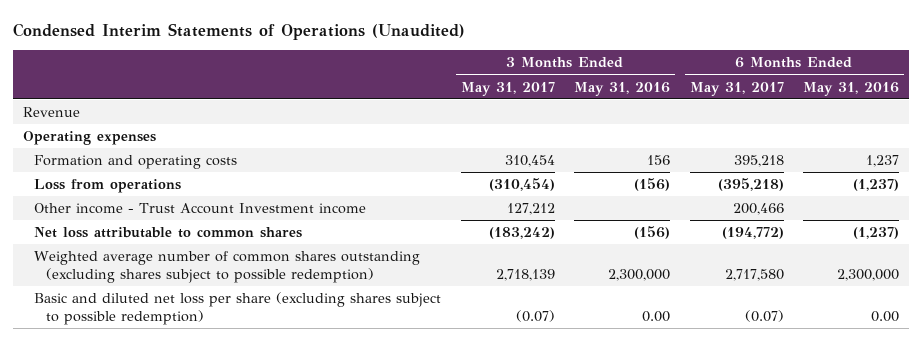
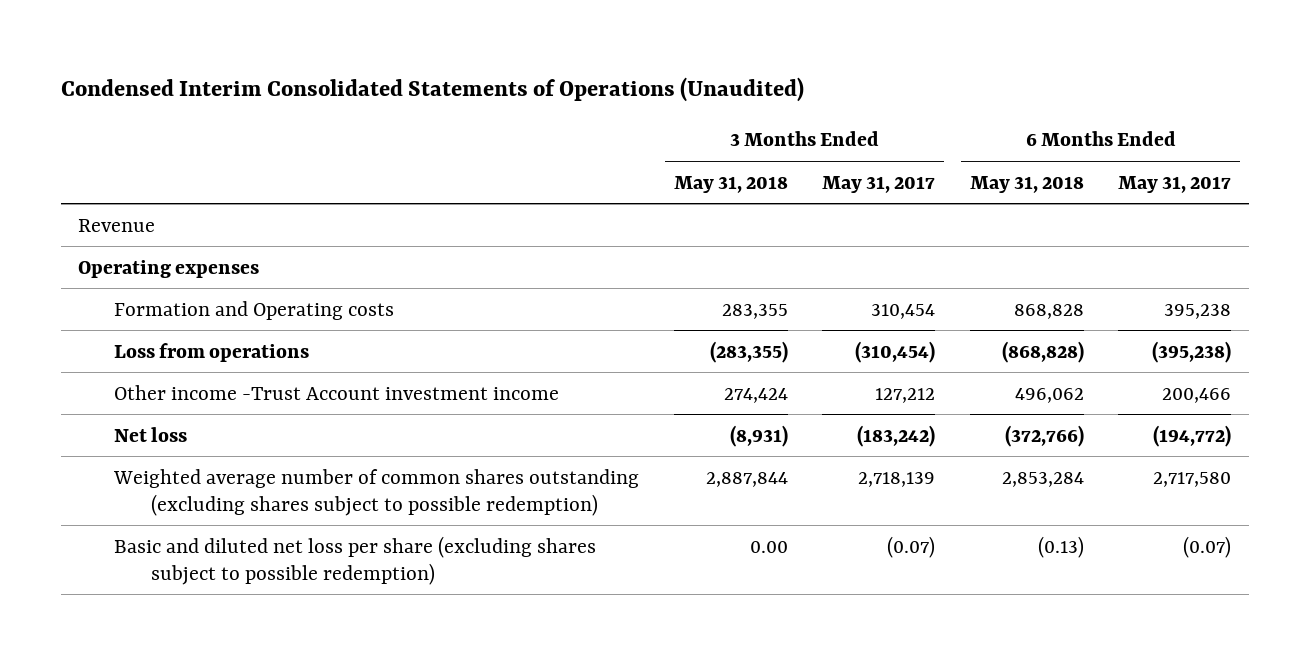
- Condensed Interim Statements of Operations (Unaudited)
+ Condensed Interim Consolidated Statements of Operations (Unaudited)
- | 3 Months Ended May 31, 2017 | 3 Months Ended May 31, 2016 | 6 Months Ended May 31, 2017 | 6 Months Ended May 31, 2016
+ | 3 Months Ended May 31, 2018 | 3 Months Ended May 31, 2017 | 6 Months Ended May 31, 2018 | 6 Months Ended May 31, 2017
- Formation and operating costs | 310,454 | 156 | 395,218 | 1,237
- Loss from operations | (310,454) | (156) | (395,218) | (1,237)
- Other income - Trust Account Investment income | 127,212 | | 200,466 |
- Net loss attributable to common shares | (183,242) | (156) | (194,772) | (1,237)
+ Formation and Operating costs | 283,355 | 310,454 | 868,828 | 395,238
+ Loss from operations | (283,355) | (310,454) | (868,828) | (395,238)
+ Other income -Trust Account investment income | 274,424 | 127,212 | 496,062 | 200,466
+ Net loss | (8,931) | (183,242) | (372,766) | (194,772)

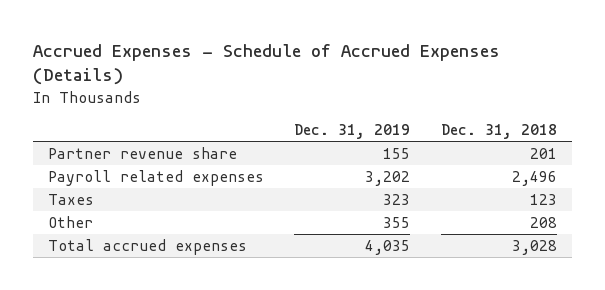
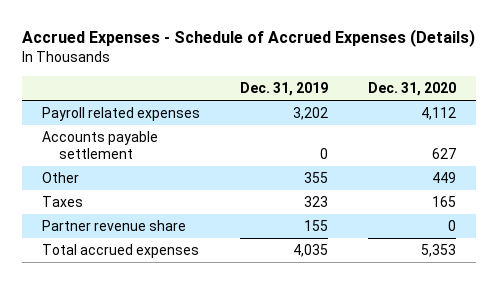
- | Dec. 31, 2019 | Dec. 31, 2018
+ | Dec. 31, 2019 | Dec. 31, 2020
+ Accounts payable settlement | 0 | 627
moved down: Taxes | 323 | 165
moved down: Partner revenue share | 155 | 0

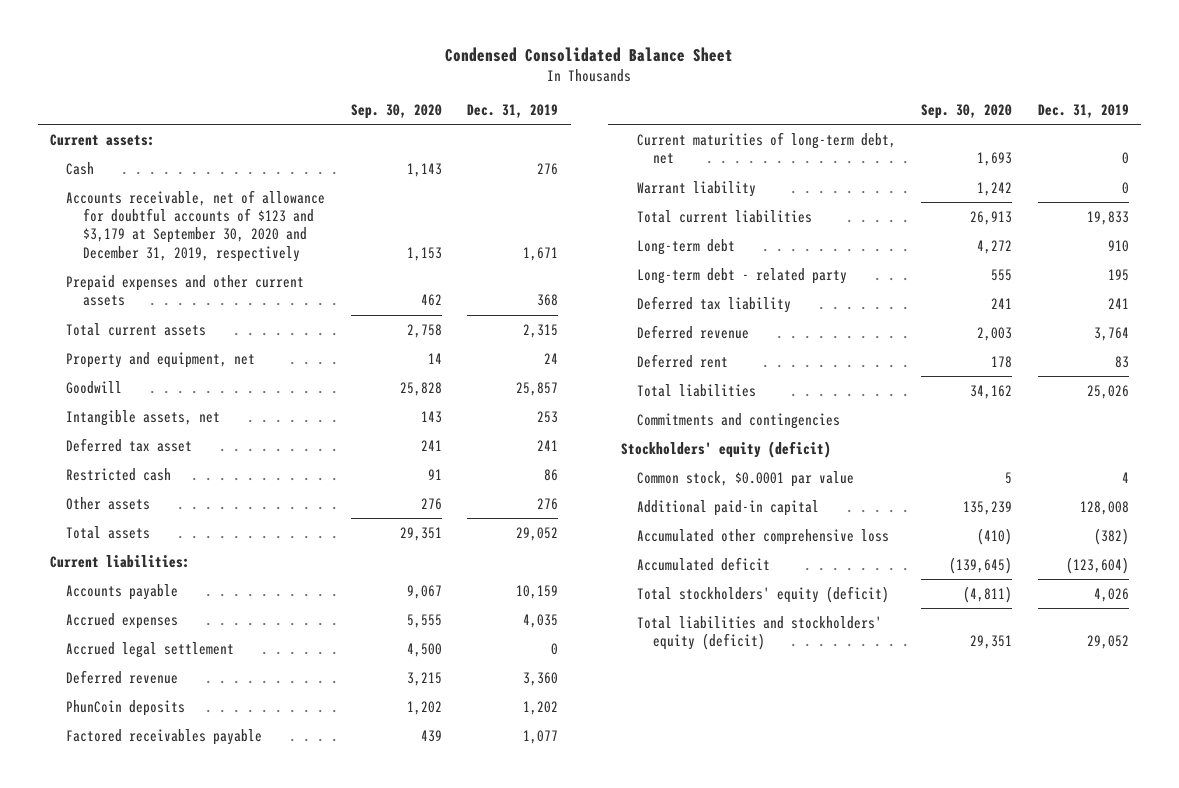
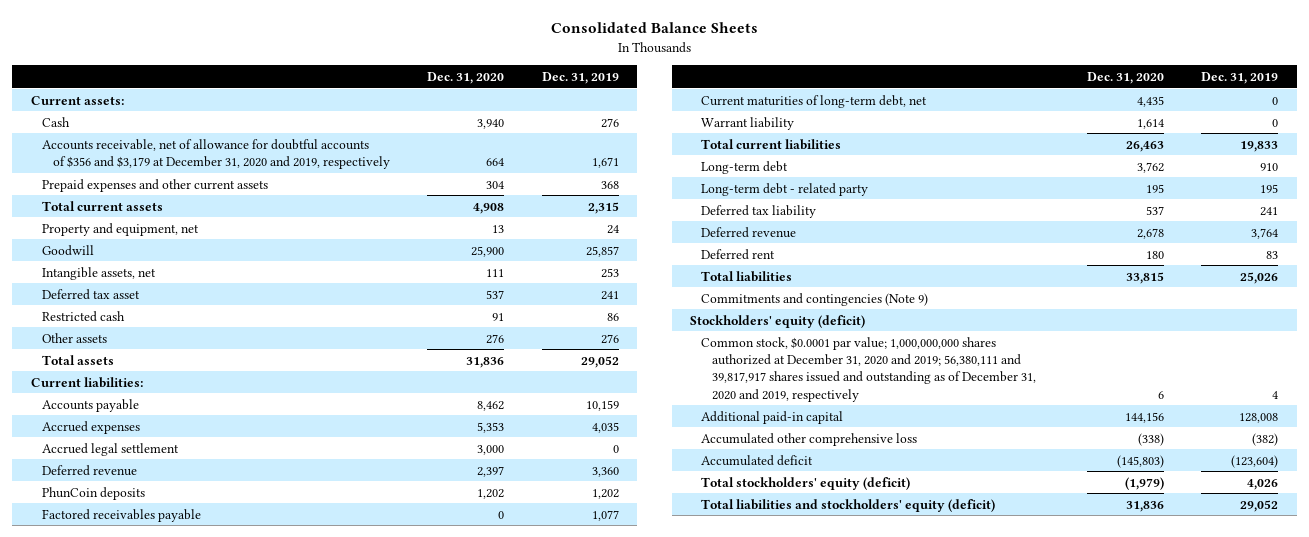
- Condensed Consolidated Balance Sheet
+ Consolidated Balance Sheets
- | Sep. 30, 2020 | Dec. 31, 2019
+ | Dec. 31, 2020 | Dec. 31, 2019
- Accounts receivable, net of allowance for doubtful accounts of $123 and $3,179 at September 30, 2020 and December 31, 2019, respectively | 1,153 | 1,671
+ Accounts receivable, net of allowance for doubtful accounts of $356 and $3,179 at December 31, 2020 and 2019, respectively | 664 | 1,671
- Commitments and contingencies
+ Commitments and contingencies (Note 9)
- Common stock, $0.0001 par value | 5 | 4
+ Common stock, $0.0001 par value; 1,000,000,000 shares authorized at December 31, 2020 and 2019; 56,380,111 and 39,817,917 shares issued and outstanding as of December 31, 2020 and 2019, respectively | 6 | 4

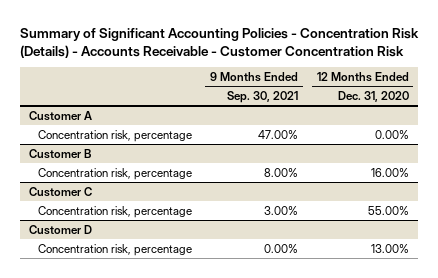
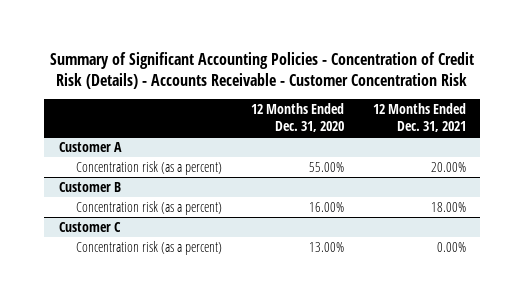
- Summary of Significant Accounting Policies - Concentration Risk (Details) - Accounts Receivable - Customer Concentration Risk
+ Summary of Significant Accounting Policies - Concentration of Credit Risk (Details) - Accounts Receivable - Customer Concentration Risk
- | 9 Months Ended Sep. 30, 2021 | 12 Months Ended Dec. 31, 2020
+ | 12 Months Ended Dec. 31, 2020 | 12 Months Ended Dec. 31, 2021
@ Customer A
- Concentration risk, percentage | 47.00% | 0.00%
+ Concentration risk (as a percent) | 55.00% | 20.00%
@ Customer B
- Concentration risk, percentage | 8.00% | 16.00%
+ Concentration risk (as a percent) | 16.00% | 18.00%
@ Customer C
- Concentration risk, percentage | 3.00% | 55.00%
- Customer D
- Concentration risk, percentage | 0.00% | 13.00%
@ Customer C
+ Concentration risk (as a percent) | 13.00% | 0.00%

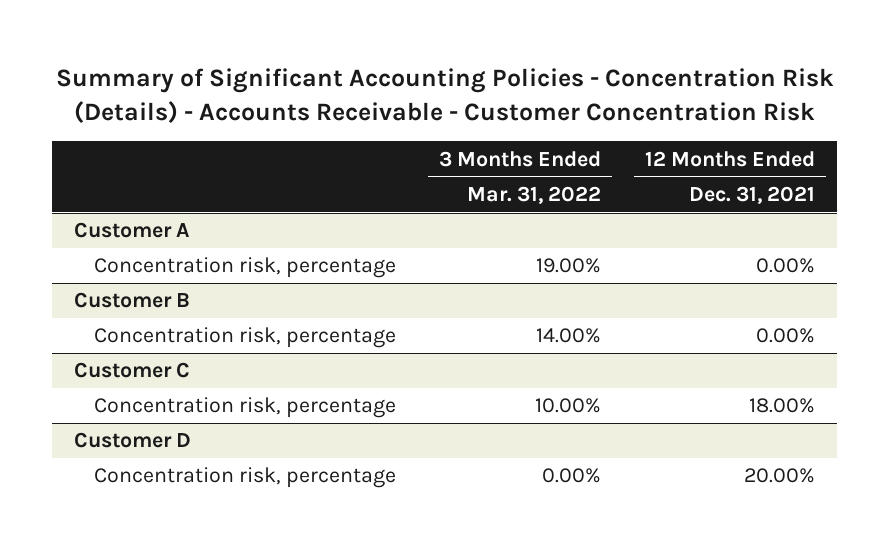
- Summary of Significant Accounting Policies - Concentration of Credit Risk (Details) - Accounts Receivable - Customer Concentration Risk
+ Summary of Significant Accounting Policies - Concentration Risk (Details) - Accounts Receivable - Customer Concentration Risk
- | 12 Months Ended Dec. 31, 2020 | 12 Months Ended Dec. 31, 2021
+ | 3 Months Ended Mar. 31, 2022 | 12 Months Ended Dec. 31, 2021
@ Customer A
- Concentration risk (as a percent) | 55.00% | 20.00%
+ Concentration risk, percentage | 19.00% | 0.00%
@ Customer B
- Concentration risk (as a percent) | 16.00% | 18.00%
+ Concentration risk, percentage | 14.00% | 0.00%
@ Customer C
- Concentration risk (as a percent) | 13.00% | 0.00%
+ Concentration risk, percentage | 10.00% | 18.00%
+ Customer D
+ Concentration risk, percentage | 0.00% | 20.00%

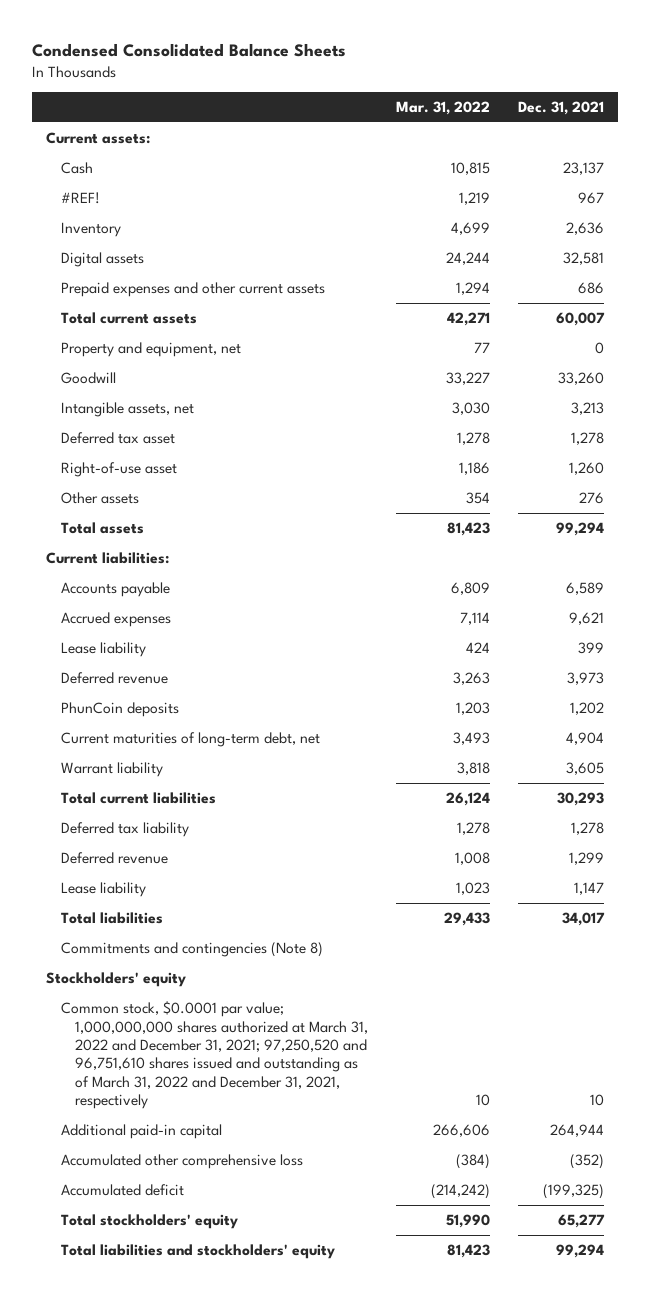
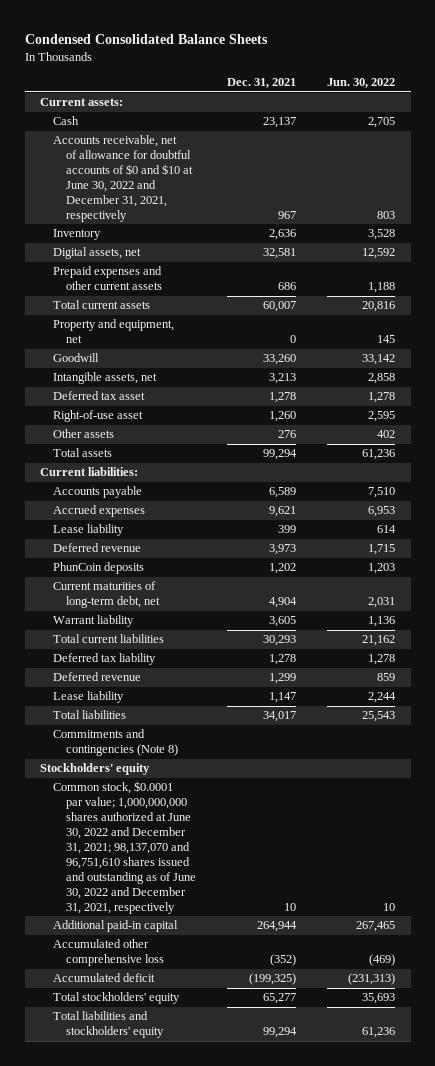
- | Mar. 31, 2022 | Dec. 31, 2021
+ | Dec. 31, 2021 | Jun. 30, 2022
- #REF! | 1,219 | 967
+ Accounts receivable, net of allowance for doubtful accounts of $0 and $10 at June 30, 2022 and December 31, 2021, respectively | 967 | 803
- Digital assets | 24,244 | 32,581
+ Digital assets, net | 32,581 | 12,592
- Common stock, $0.0001 par value; 1,000,000,000 shares authorized at March 31, 2022 and December 31, 2021; 97,250,520 and 96,751,610 shares issued and outstanding as of March 31, 2022 and December 31, 2021, respectively | 10 | 10
+ Common stock, $0.0001 par value; 1,000,000,000 shares authorized at June 30, 2022 and December 31, 2021; 98,137,070 and 96,751,610 shares issued and outstanding as of June 30, 2022 and December 31, 2021, respectively | 10 | 10

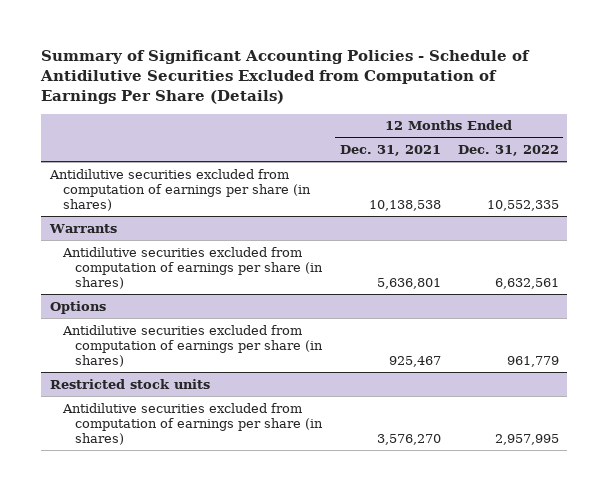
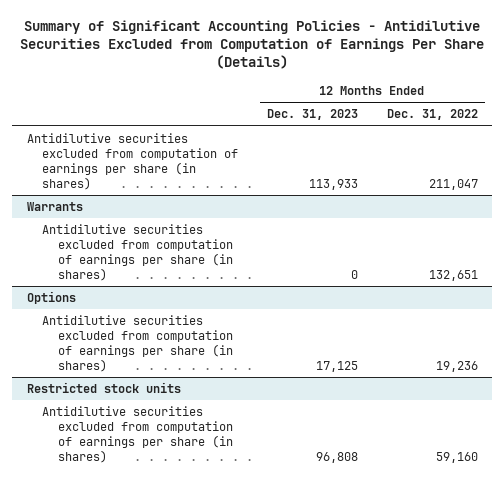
- Summary of Significant Accounting Policies - Schedule of Antidilutive Securities Excluded from Computation of Earnings Per Share (Details)
+ Summary of Significant Accounting Policies - Antidilutive Securities Excluded from Computation of Earnings Per Share (Details)
- | 12 Months Ended Dec. 31, 2021 | 12 Months Ended Dec. 31, 2022
+ | 12 Months Ended Dec. 31, 2023 | 12 Months Ended Dec. 31, 2022
- Antidilutive securities excluded from computation of earnings per share (in shares) | 10,138,538 | 10,552,335
+ Antidilutive securities excluded from computation of earnings per share (in shares) | 113,933 | 211,047
@ Warrants
- Antidilutive securities excluded from computation of earnings per share (in shares) | 5,636,801 | 6,632,561
+ Antidilutive securities excluded from computation of earnings per share (in shares) | 0 | 132,651
@ Options
- Antidilutive securities excluded from computation of earnings per share (in shares) | 925,467 | 961,779
+ Antidilutive securities excluded from computation of earnings per share (in shares) | 17,125 | 19,236
@ Restricted stock units
- Antidilutive securities excluded from computation of earnings per share (in shares) | 3,576,270 | 2,957,995
+ Antidilutive securities excluded from computation of earnings per share (in shares) | 96,808 | 59,160

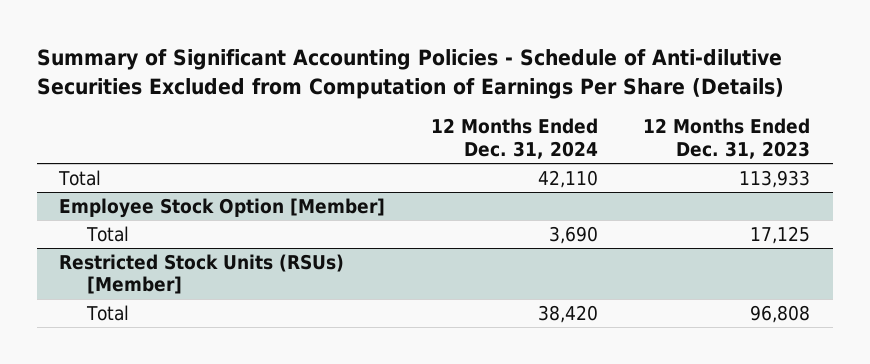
- Summary of Significant Accounting Policies - Antidilutive Securities Excluded from Computation of Earnings Per Share (Details)
+ Summary of Significant Accounting Policies - Schedule of Anti-dilutive Securities Excluded from Computation of Earnings Per Share (Details)
- | 12 Months Ended Dec. 31, 2023 | 12 Months Ended Dec. 31, 2022
+ | 12 Months Ended Dec. 31, 2024 | 12 Months Ended Dec. 31, 2023
- Antidilutive securities excluded from computation of earnings per share (in shares) | 113,933 | 211,047
- Warrants
- Antidilutive securities excluded from computation of earnings per share (in shares) | 0 | 132,651
- Options
- Antidilutive securities excluded from computation of earnings per share (in shares) | 17,125 | 19,236
- Restricted stock units
- Antidilutive securities excluded from computation of earnings per share (in shares) | 96,808 | 59,160
+ Total | 42,110 | 113,933
+ Employee Stock Option [Member]
+ Total | 3,690 | 17,125
+ Restricted Stock Units (RSUs) [Member]
+ Total | 38,420 | 96,808

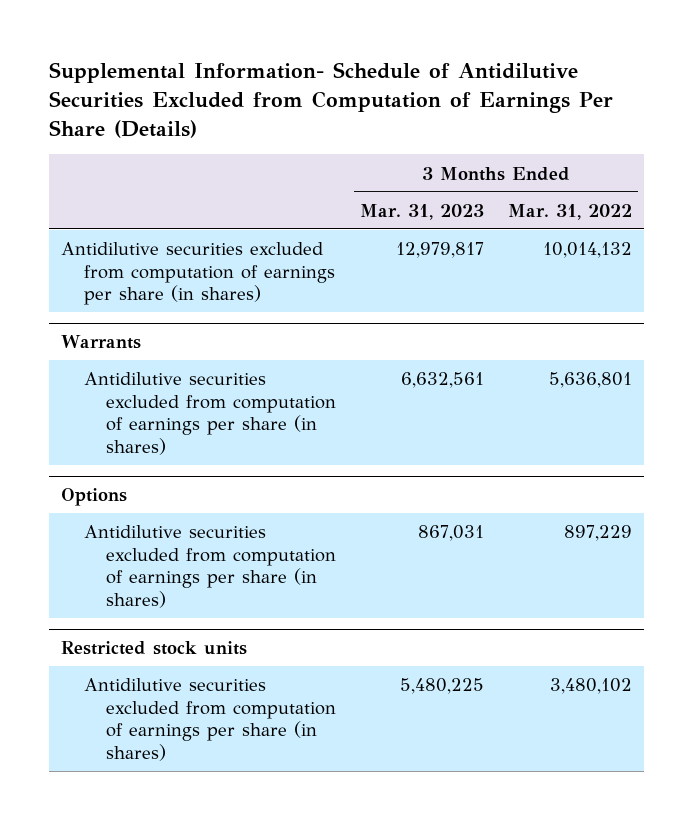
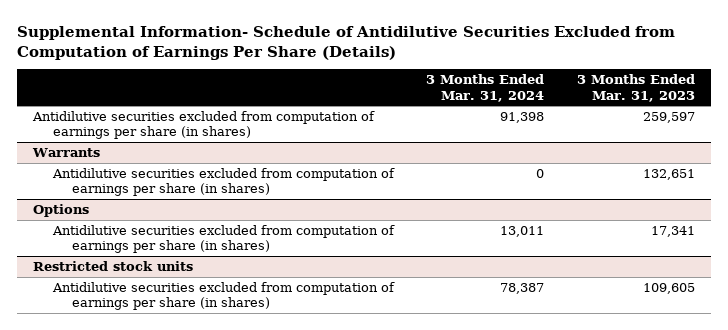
- | 3 Months Ended Mar. 31, 2023 | 3 Months Ended Mar. 31, 2022
+ | 3 Months Ended Mar. 31, 2024 | 3 Months Ended Mar. 31, 2023
- Antidilutive securities excluded from computation of earnings per share (in shares) | 12,979,817 | 10,014,132
+ Antidilutive securities excluded from computation of earnings per share (in shares) | 91,398 | 259,597
@ Warrants
- Antidilutive securities excluded from computation of earnings per share (in shares) | 6,632,561 | 5,636,801
+ Antidilutive securities excluded from computation of earnings per share (in shares) | 0 | 132,651
@ Options
- Antidilutive securities excluded from computation of earnings per share (in shares) | 867,031 | 897,229
+ Antidilutive securities excluded from computation of earnings per share (in shares) | 13,011 | 17,341
@ Restricted stock units
- Antidilutive securities excluded from computation of earnings per share (in shares) | 5,480,225 | 3,480,102
+ Antidilutive securities excluded from computation of earnings per share (in shares) | 78,387 | 109,605

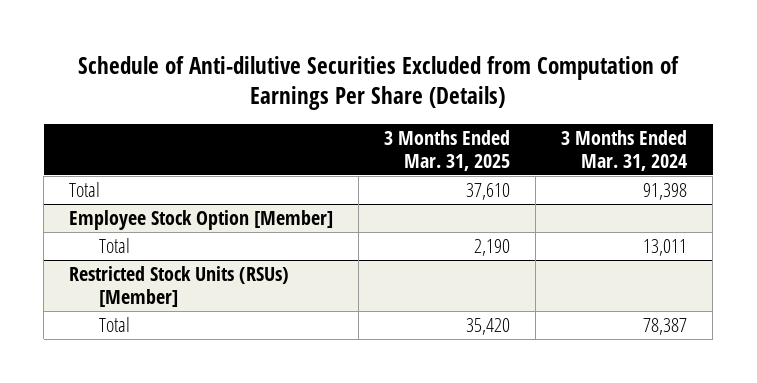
- Supplemental Information- Schedule of Antidilutive Securities Excluded from Computation of Earnings Per Share (Details)
+ Schedule of Anti-dilutive Securities Excluded from Computation of Earnings Per Share (Details)
- | 3 Months Ended Mar. 31, 2024 | 3 Months Ended Mar. 31, 2023
+ | 3 Months Ended Mar. 31, 2025 | 3 Months Ended Mar. 31, 2024
- Antidilutive securities excluded from computation of earnings per share (in shares) | 91,398 | 259,597
- Warrants
- Antidilutive securities excluded from computation of earnings per share (in shares) | 0 | 132,651
- Options
- Antidilutive securities excluded from computation of earnings per share (in shares) | 13,011 | 17,341
- Restricted stock units
- Antidilutive securities excluded from computation of earnings per share (in shares) | 78,387 | 109,605
+ Total | 37,610 | 91,398
+ Employee Stock Option [Member]
+ Total | 2,190 | 13,011
+ Restricted Stock Units (RSUs) [Member]
+ Total | 35,420 | 78,387

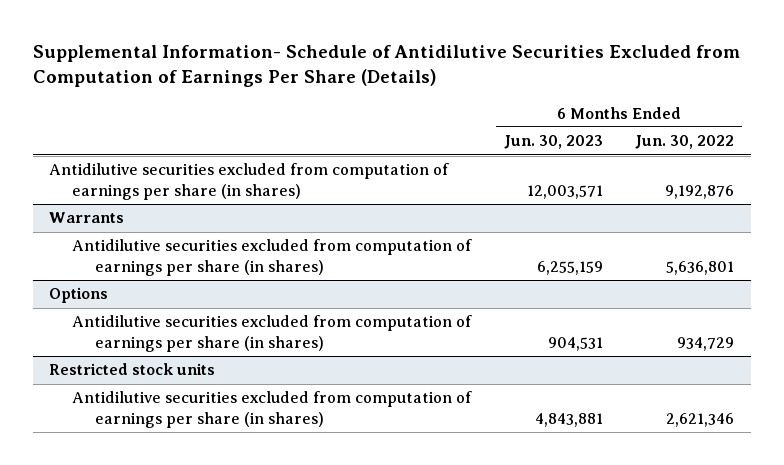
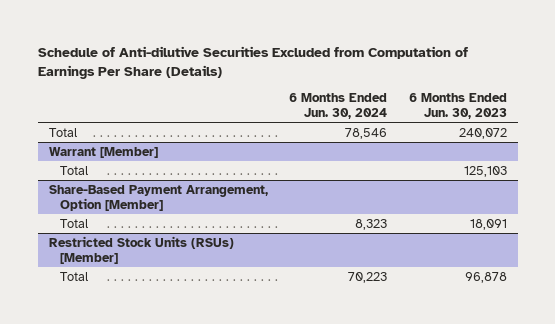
- Supplemental Information- Schedule of Antidilutive Securities Excluded from Computation of Earnings Per Share (Details)
+ Schedule of Anti-dilutive Securities Excluded from Computation of Earnings Per Share (Details)
- | 6 Months Ended Jun. 30, 2023 | 6 Months Ended Jun. 30, 2022
+ | 6 Months Ended Jun. 30, 2024 | 6 Months Ended Jun. 30, 2023
- Antidilutive securities excluded from computation of earnings per share (in shares) | 12,003,571 | 9,192,876
- Warrants
- Antidilutive securities excluded from computation of earnings per share (in shares) | 6,255,159 | 5,636,801
- Options
- Antidilutive securities excluded from computation of earnings per share (in shares) | 904,531 | 934,729
- Restricted stock units
- Antidilutive securities excluded from computation of earnings per share (in shares) | 4,843,881 | 2,621,346
+ Total | 78,546 | 240,072
+ Warrant [Member]
+ Total | | 125,103
+ Share-Based Payment Arrangement, Option [Member]
+ Total | 8,323 | 18,091
+ Restricted Stock Units (RSUs) [Member]
+ Total | 70,223 | 96,878

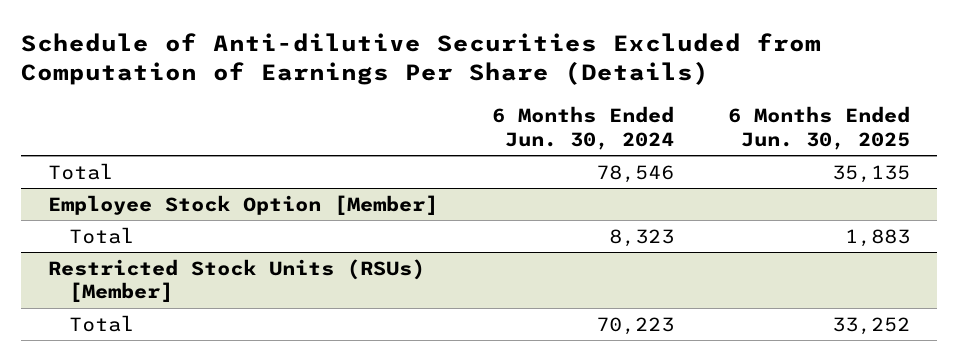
- | 6 Months Ended Jun. 30, 2024 | 6 Months Ended Jun. 30, 2023
+ | 6 Months Ended Jun. 30, 2024 | 6 Months Ended Jun. 30, 2025
- Warrant [Member]
- Total | | 125,103
- Share-Based Payment Arrangement, Option [Member]
+ Employee Stock Option [Member]

